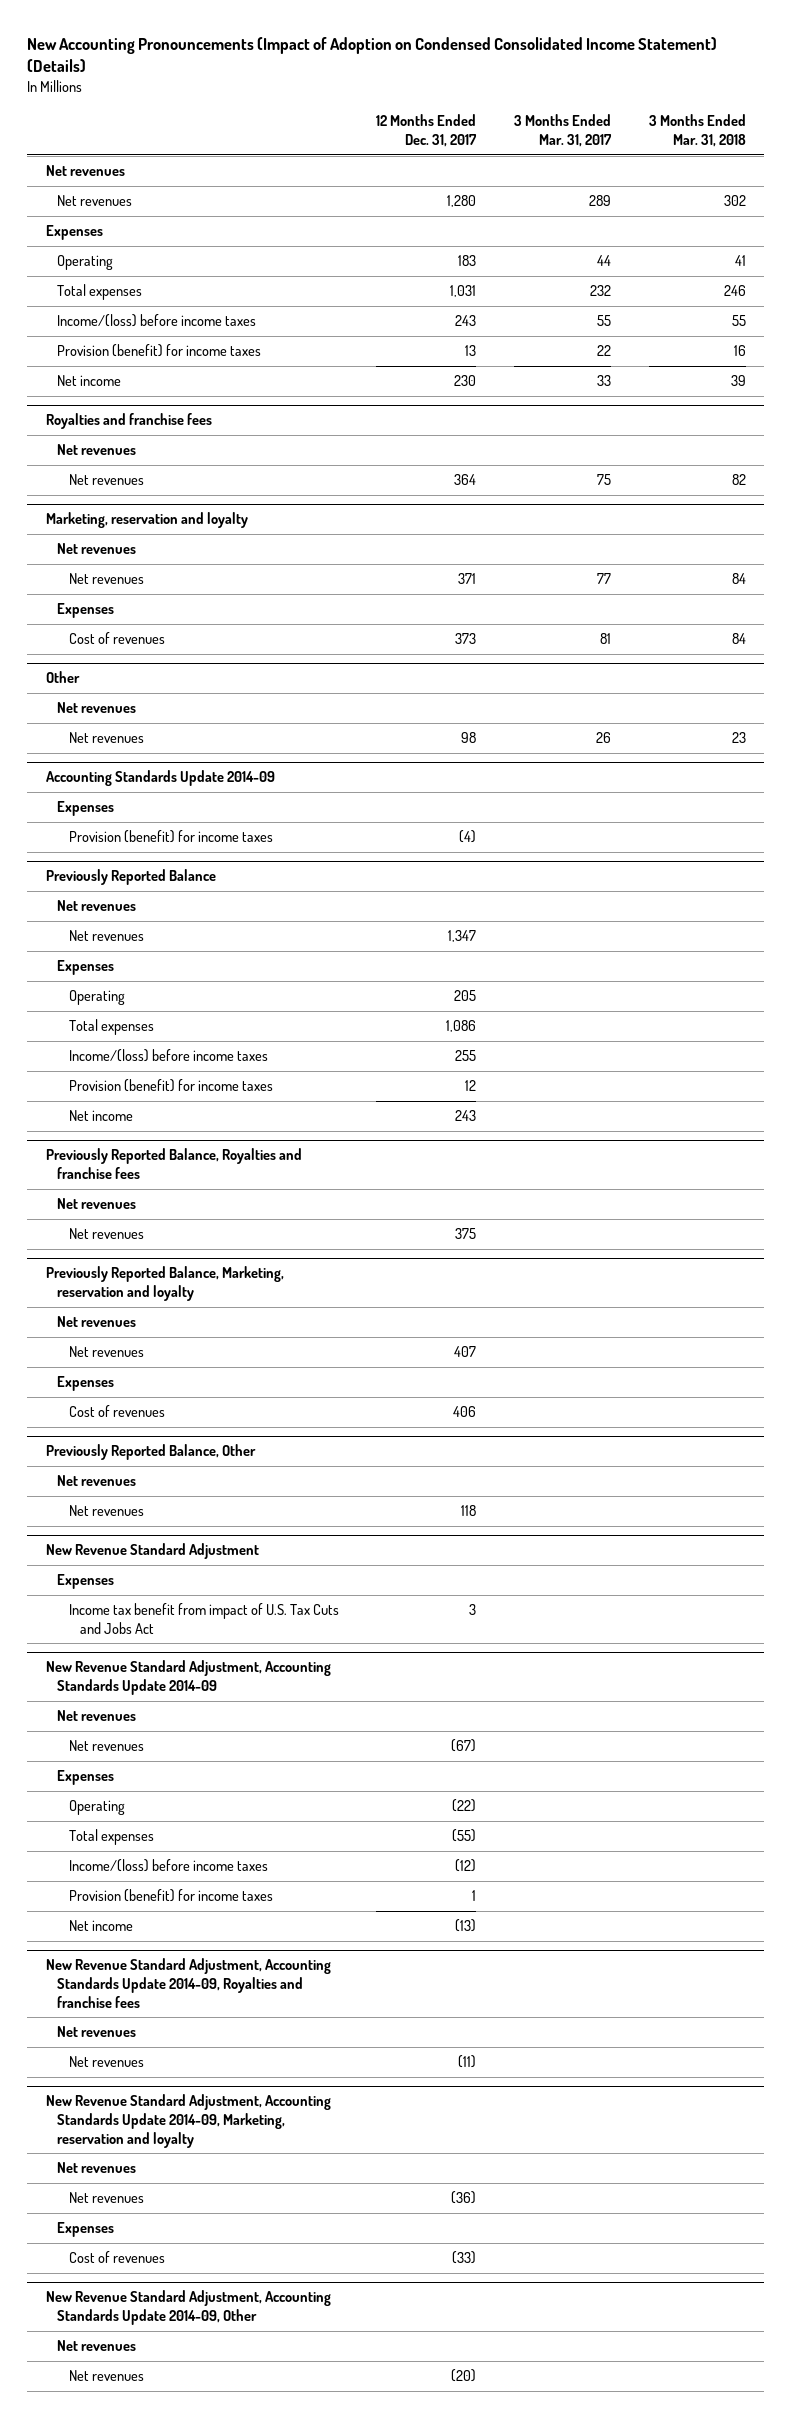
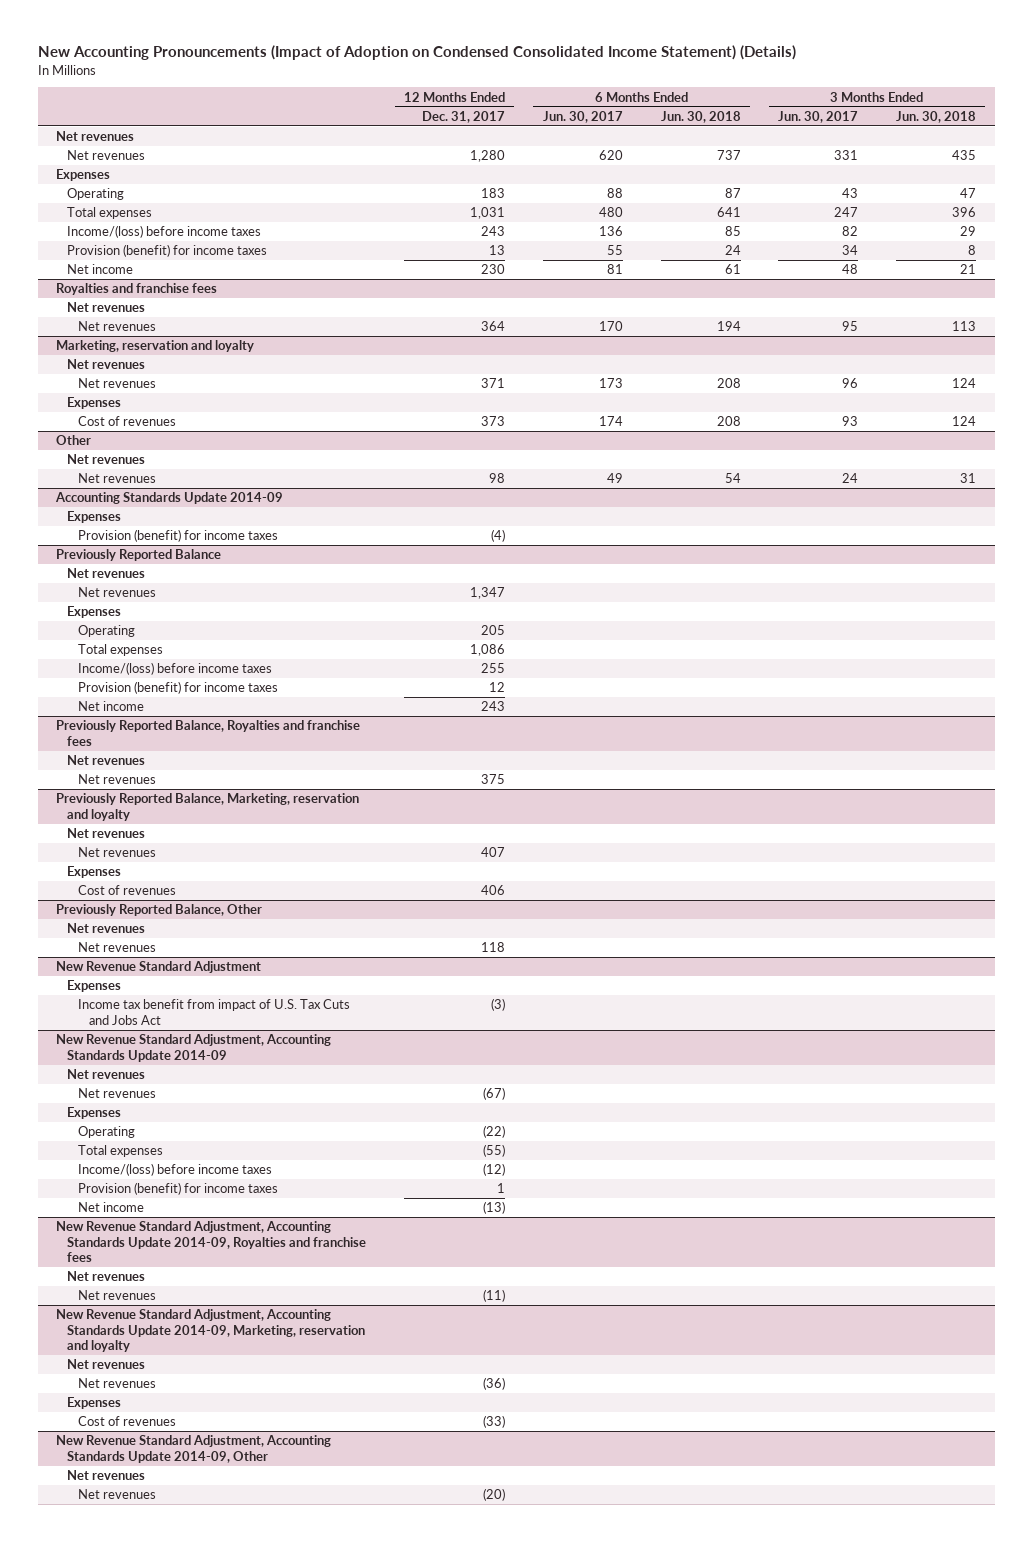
- | 12 Months Ended Dec. 31, 2017 | 3 Months Ended Mar. 31, 2017 | 3 Months Ended Mar. 31, 2018
+ | 12 Months Ended Dec. 31, 2017 | 6 Months Ended Jun. 30, 2017 | 6 Months Ended Jun. 30, 2018 | 3 Months Ended Jun. 30, 2017 | 3 Months Ended Jun. 30, 2018
@ New Revenue Standard Adjustment
- Income tax benefit from impact of U.S. Tax Cuts and Jobs Act | 3 | |
+ Income tax benefit from impact of U.S. Tax Cuts and Jobs Act | (3) | | | |

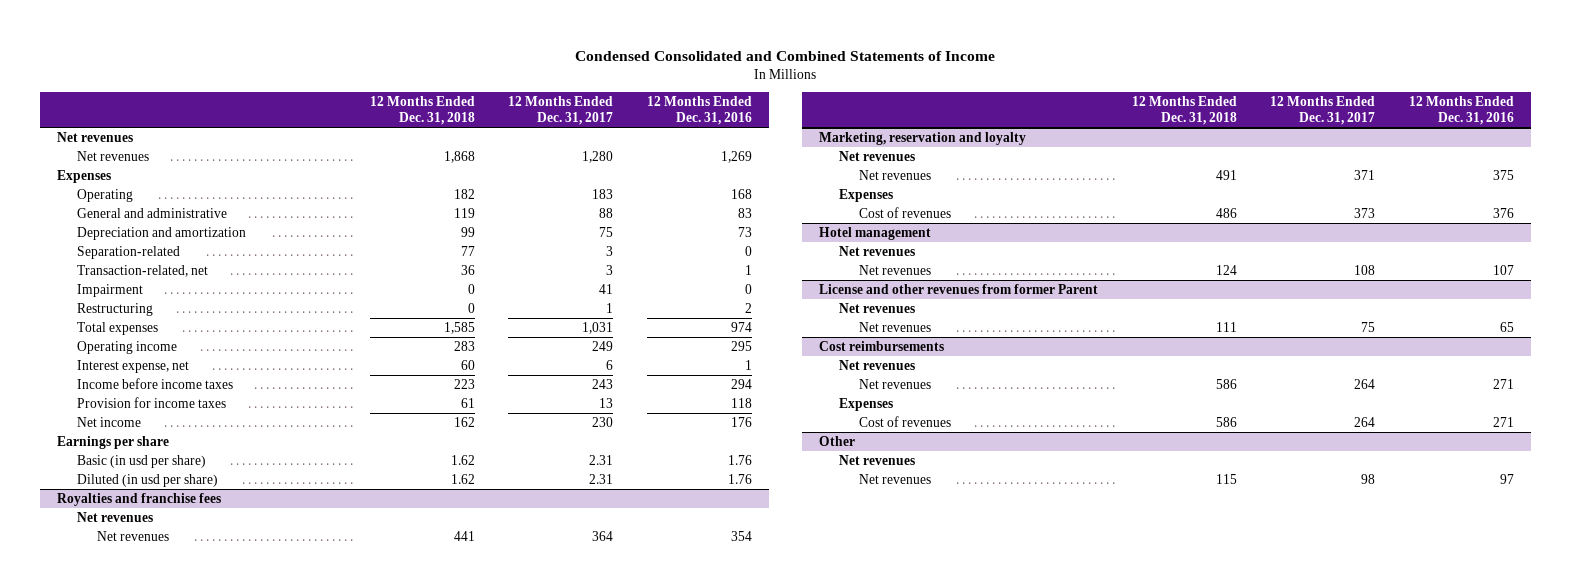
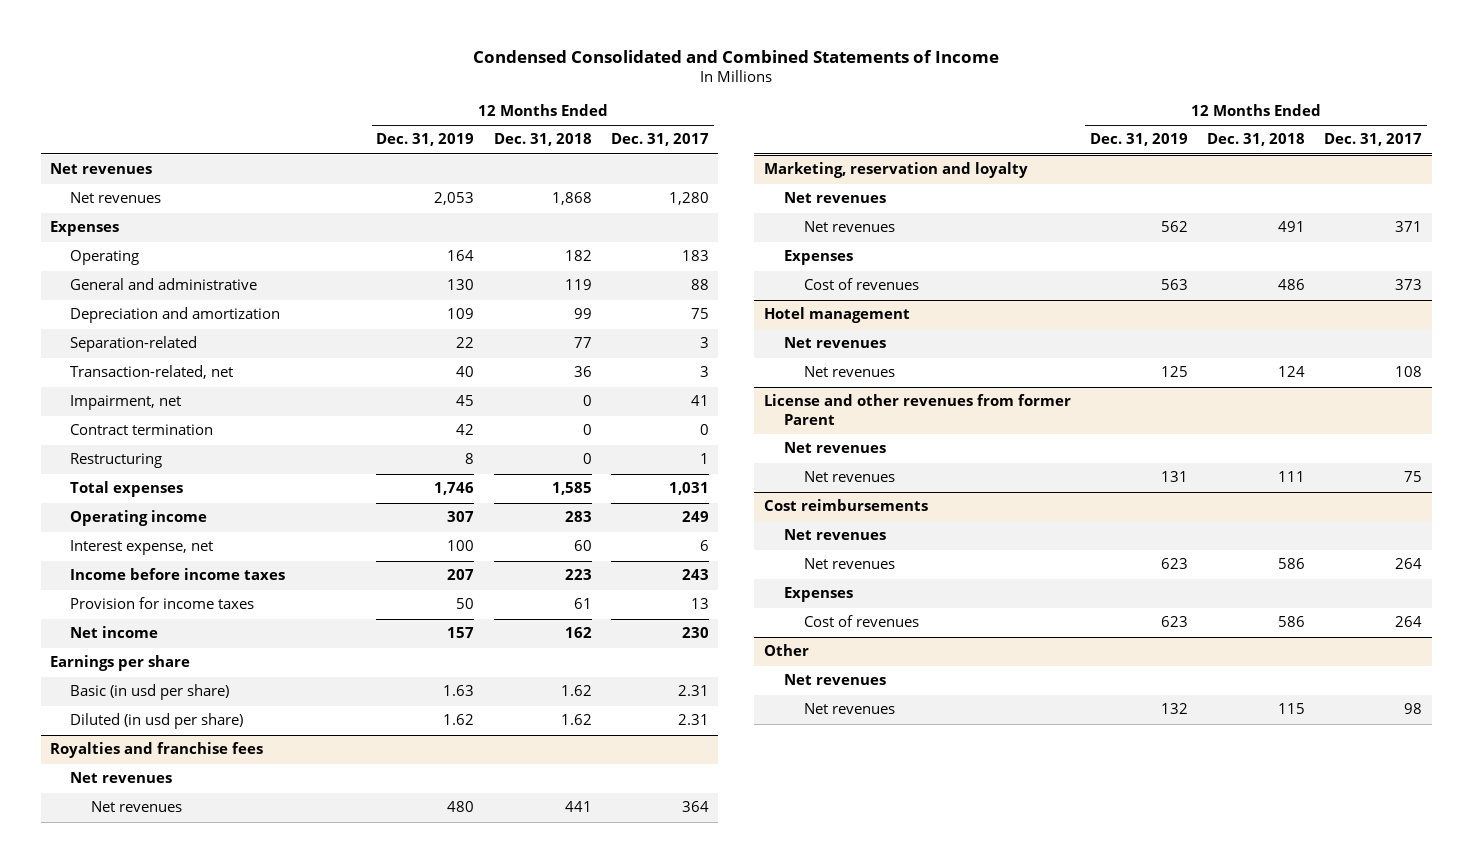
- | 12 Months Ended Dec. 31, 2018 | 12 Months Ended Dec. 31, 2017 | 12 Months Ended Dec. 31, 2016
+ | 12 Months Ended Dec. 31, 2019 | 12 Months Ended Dec. 31, 2018 | 12 Months Ended Dec. 31, 2017
- Impairment | 0 | 41 | 0
+ Impairment, net | 45 | 0 | 41
+ Contract termination | 42 | 0 | 0

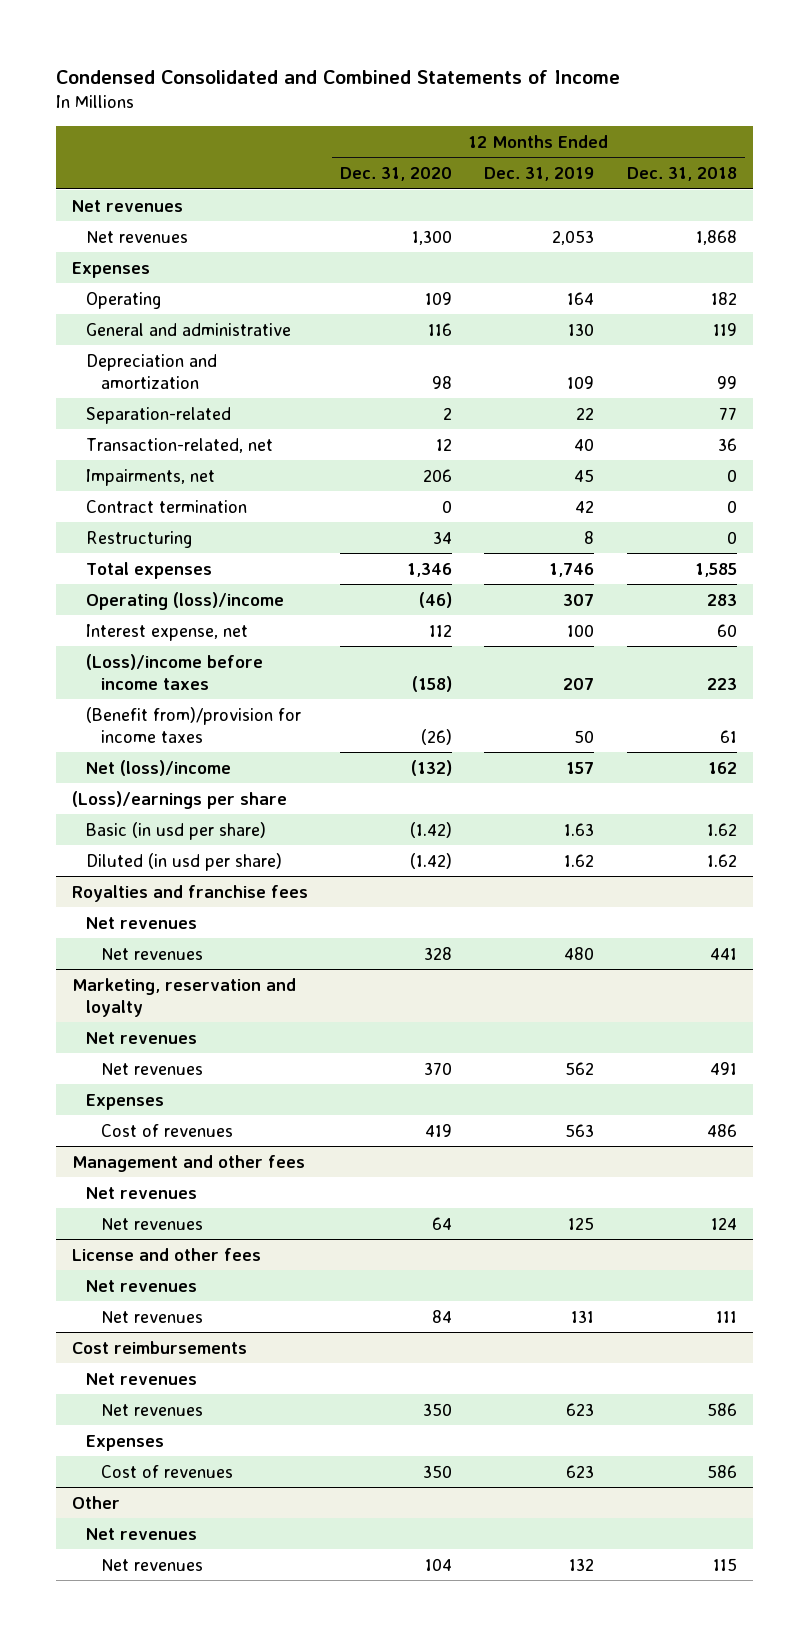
- | 12 Months Ended Dec. 31, 2019 | 12 Months Ended Dec. 31, 2018 | 12 Months Ended Dec. 31, 2017
+ | 12 Months Ended Dec. 31, 2020 | 12 Months Ended Dec. 31, 2019 | 12 Months Ended Dec. 31, 2018
- Impairment, net | 45 | 0 | 41
+ Impairments, net | 206 | 45 | 0
- Operating income | 307 | 283 | 249
+ Operating (loss)/income | (46) | 307 | 283
- Income before income taxes | 207 | 223 | 243
- Provision for income taxes | 50 | 61 | 13
- Net income | 157 | 162 | 230
- Earnings per share
+ (Loss)/income before income taxes | (158) | 207 | 223
+ (Benefit from)/provision for income taxes | (26) | 50 | 61
+ Net (loss)/income | (132) | 157 | 162
+ (Loss)/earnings per share
- Hotel management
+ Management and other fees
- License and other revenues from former Parent
+ License and other fees

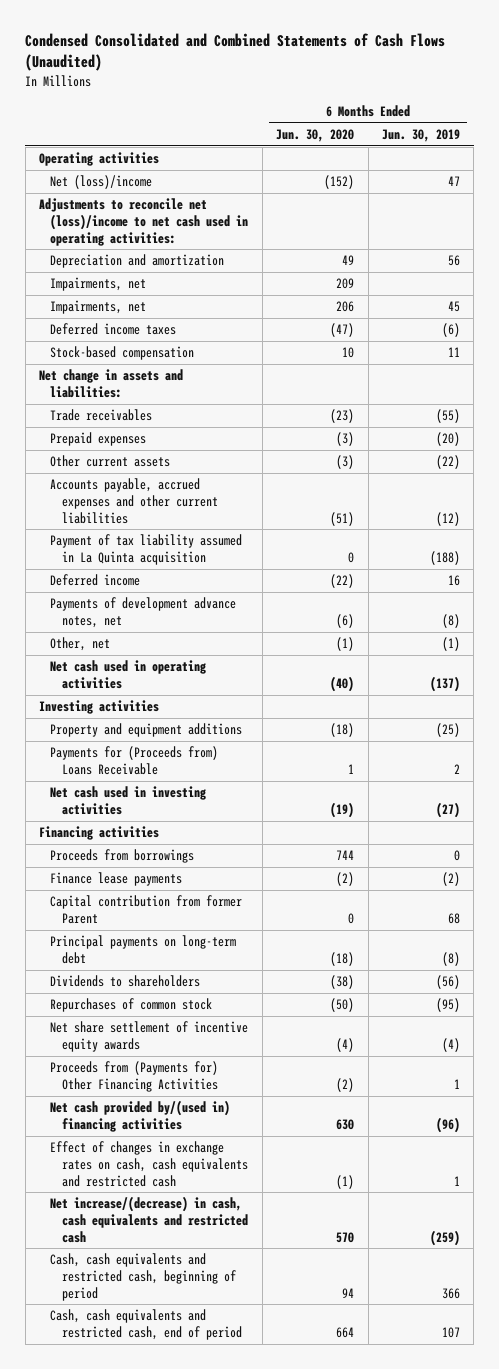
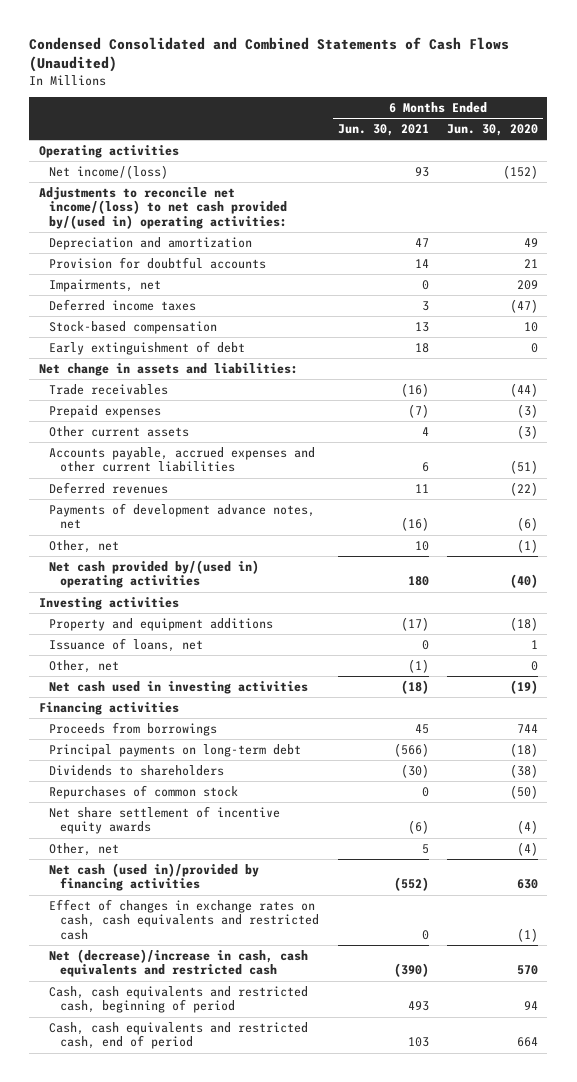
- | 6 Months Ended Jun. 30, 2020 | 6 Months Ended Jun. 30, 2019
+ | 6 Months Ended Jun. 30, 2021 | 6 Months Ended Jun. 30, 2020
- Net (loss)/income | (152) | 47
- Adjustments to reconcile net (loss)/income to net cash used in operating activities:
+ Net income/(loss) | 93 | (152)
+ Adjustments to reconcile net income/(loss) to net cash provided by/(used in) operating activities:
+ Provision for doubtful accounts | 14 | 21
- Impairments, net | 206 | 45
+ Early extinguishment of debt | 18 | 0
- Trade receivables | (23) | (55)
+ Trade receivables | (16) | (44)
- Payment of tax liability assumed in La Quinta acquisition | 0 | (188)
- Deferred income | (22) | 16
+ Deferred revenues | 11 | (22)
- Net cash used in operating activities | (40) | (137)
+ Net cash provided by/(used in) operating activities | 180 | (40)
- Payments for (Proceeds from) Loans Receivable | 1 | 2
+ Issuance of loans, net | 0 | 1
+ Other, net | (1) | 0
- Finance lease payments | (2) | (2)
- Capital contribution from former Parent | 0 | 68
- Proceeds from (Payments for) Other Financing Activities | (2) | 1
- Net cash provided by/(used in) financing activities | 630 | (96)
+ Other, net | 5 | (4)
+ Net cash (used in)/provided by financing activities | (552) | 630
- Net increase/(decrease) in cash, cash equivalents and restricted cash | 570 | (259)
+ Net (decrease)/increase in cash, cash equivalents and restricted cash | (390) | 570

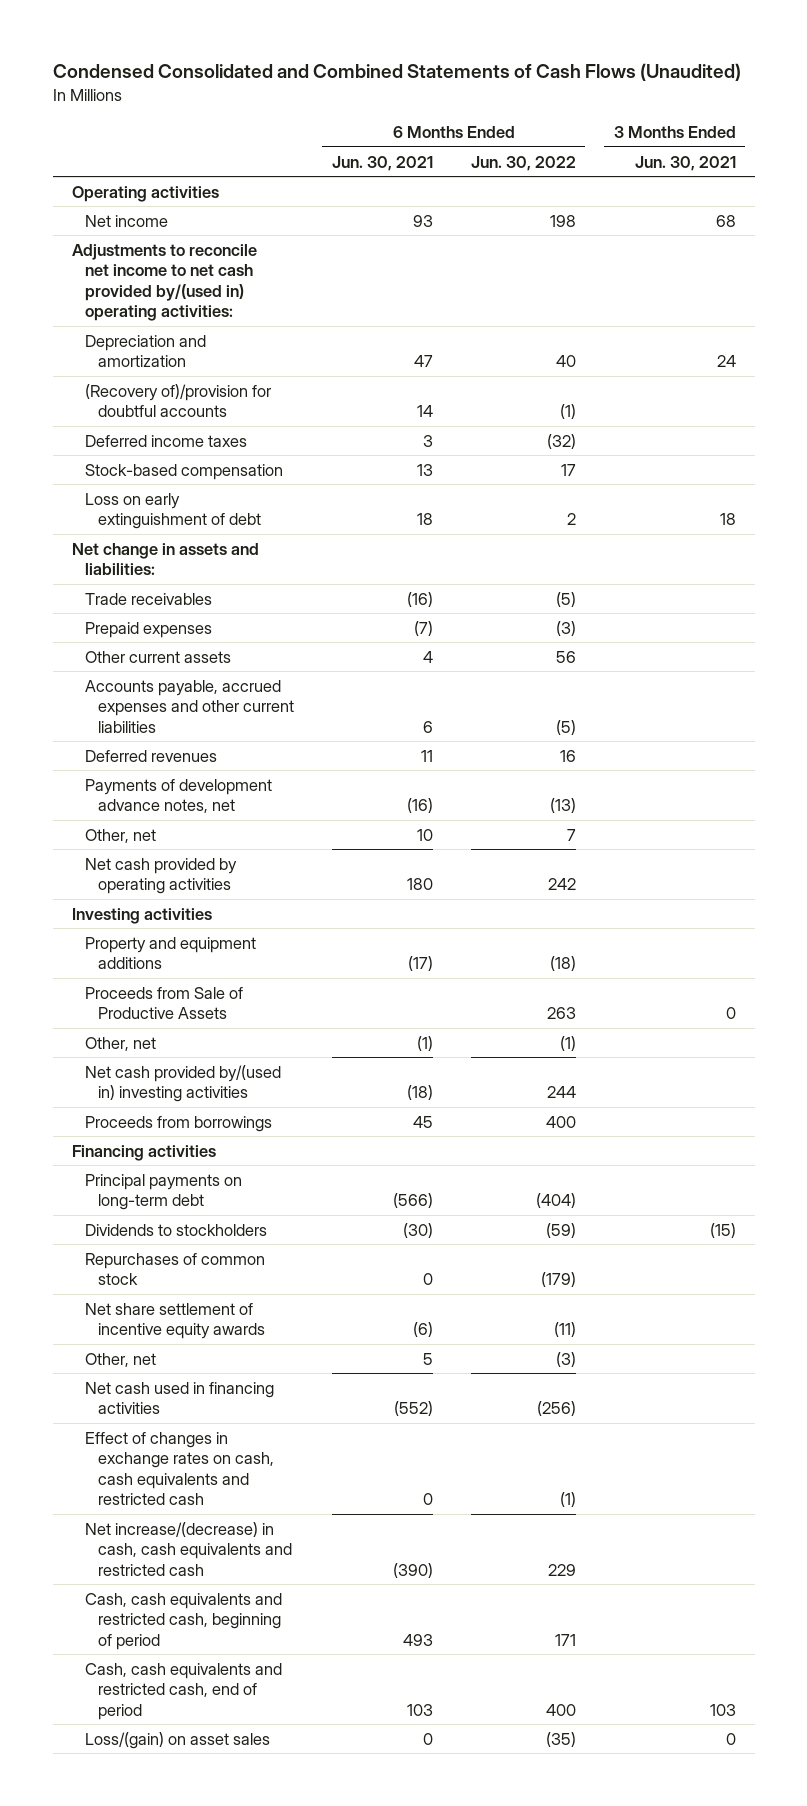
- | 6 Months Ended Jun. 30, 2021 | 6 Months Ended Jun. 30, 2020
+ | 6 Months Ended Jun. 30, 2021 | 6 Months Ended Jun. 30, 2022 | 3 Months Ended Jun. 30, 2021
- Net income/(loss) | 93 | (152)
- Adjustments to reconcile net income/(loss) to net cash provided by/(used in) operating activities:
+ Net income | 93 | 198 | 68
+ Adjustments to reconcile net income to net cash provided by/(used in) operating activities:
- Provision for doubtful accounts | 14 | 21
- Impairments, net | 0 | 209
+ (Recovery of)/provision for doubtful accounts | 14 | (1) |
- Early extinguishment of debt | 18 | 0
+ Loss on early extinguishment of debt | 18 | 2 | 18
- Net cash provided by/(used in) operating activities | 180 | (40)
+ Net cash provided by operating activities | 180 | 242 |
- Issuance of loans, net | 0 | 1
+ Proceeds from Sale of Productive Assets | | 263 | 0
- Net cash used in investing activities | (18) | (19)
+ Net cash provided by/(used in) investing activities | (18) | 244 |
moved down: Financing activities
- Dividends to shareholders | (30) | (38)
+ Dividends to stockholders | (30) | (59) | (15)
- Net cash (used in)/provided by financing activities | (552) | 630
+ Net cash used in financing activities | (552) | (256) |
- Net (decrease)/increase in cash, cash equivalents and restricted cash | (390) | 570
+ Net increase/(decrease) in cash, cash equivalents and restricted cash | (390) | 229 |
+ Loss/(gain) on asset sales | 0 | (35) | 0

